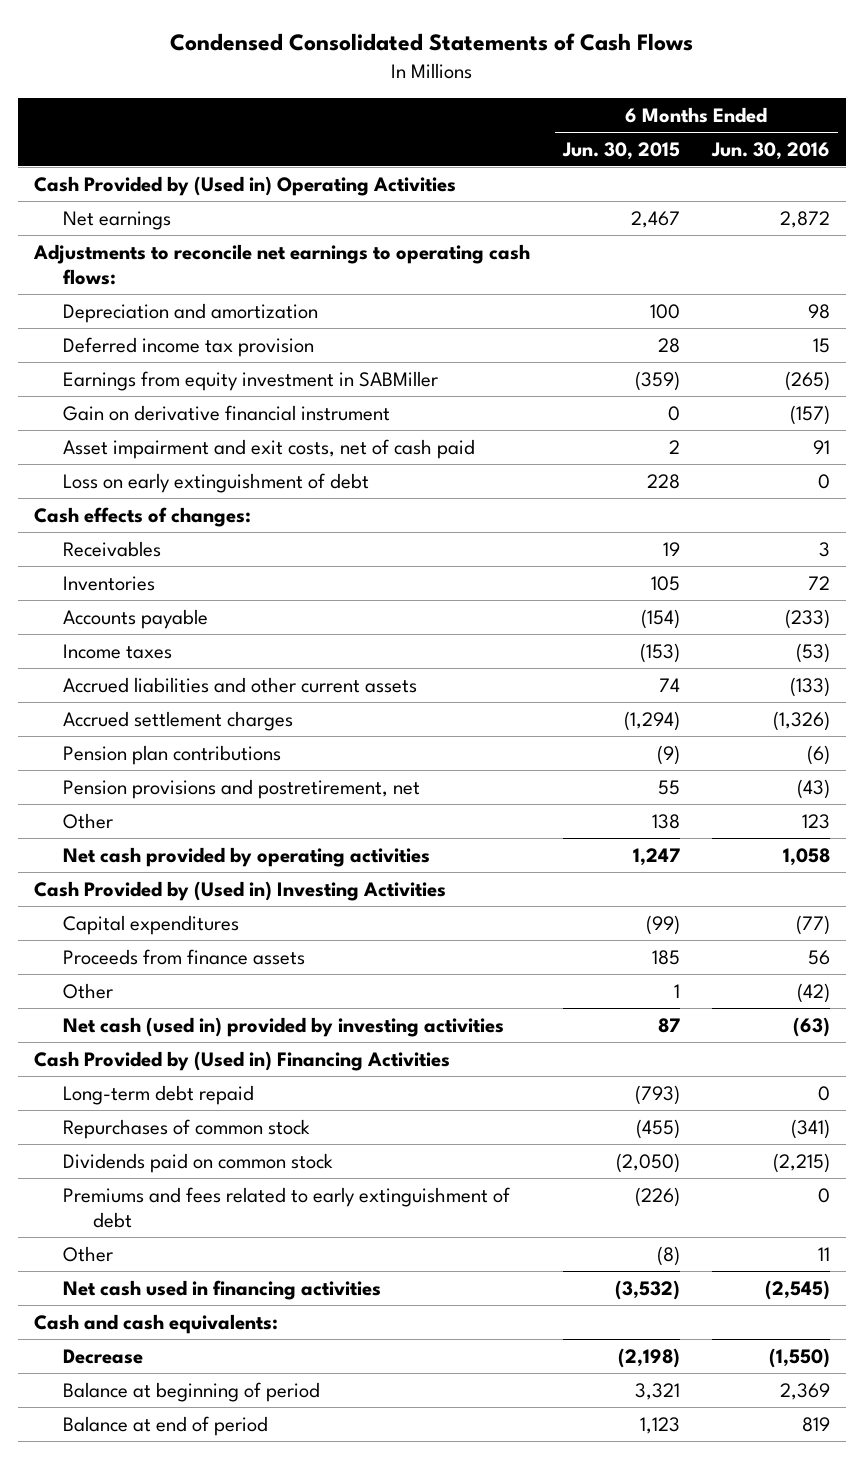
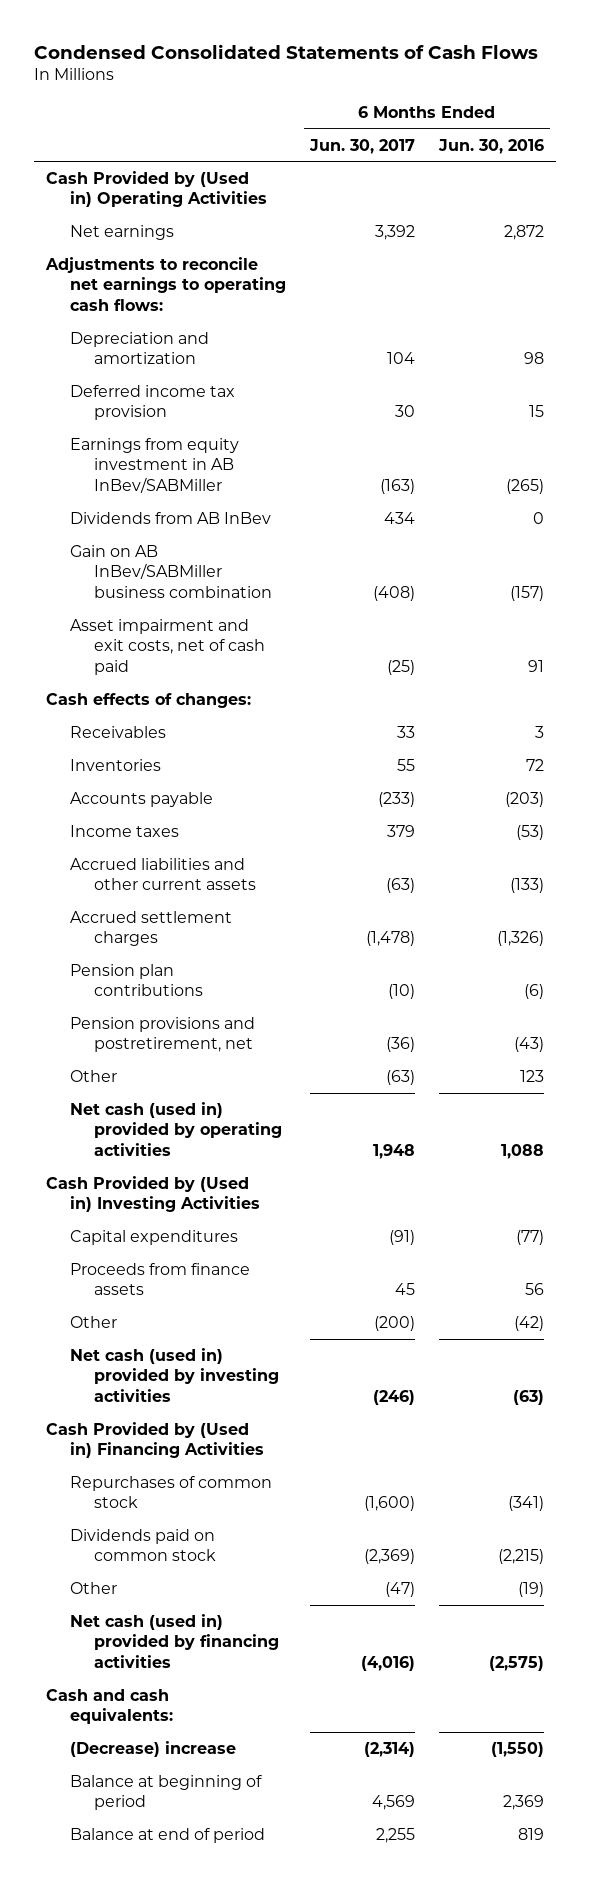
- | 6 Months Ended Jun. 30, 2015 | 6 Months Ended Jun. 30, 2016
+ | 6 Months Ended Jun. 30, 2017 | 6 Months Ended Jun. 30, 2016
- Earnings from equity investment in SABMiller | (359) | (265)
- Gain on derivative financial instrument | 0 | (157)
+ Earnings from equity investment in AB InBev/SABMiller | (163) | (265)
+ Dividends from AB InBev | 434 | 0
+ Gain on AB InBev/SABMiller business combination | (408) | (157)
- Loss on early extinguishment of debt | 228 | 0
- Accounts payable | (154) | (233)
+ Accounts payable | (233) | (203)
- Net cash provided by operating activities | 1,247 | 1,058
+ Net cash (used in) provided by operating activities | 1,948 | 1,088
- Long-term debt repaid | (793) | 0
- Premiums and fees related to early extinguishment of debt | (226) | 0
- Other | (8) | 11
- Net cash used in financing activities | (3,532) | (2,545)
+ Other | (47) | (19)
+ Net cash (used in) provided by financing activities | (4,016) | (2,575)
- Decrease | (2,198) | (1,550)
+ (Decrease) increase | (2,314) | (1,550)

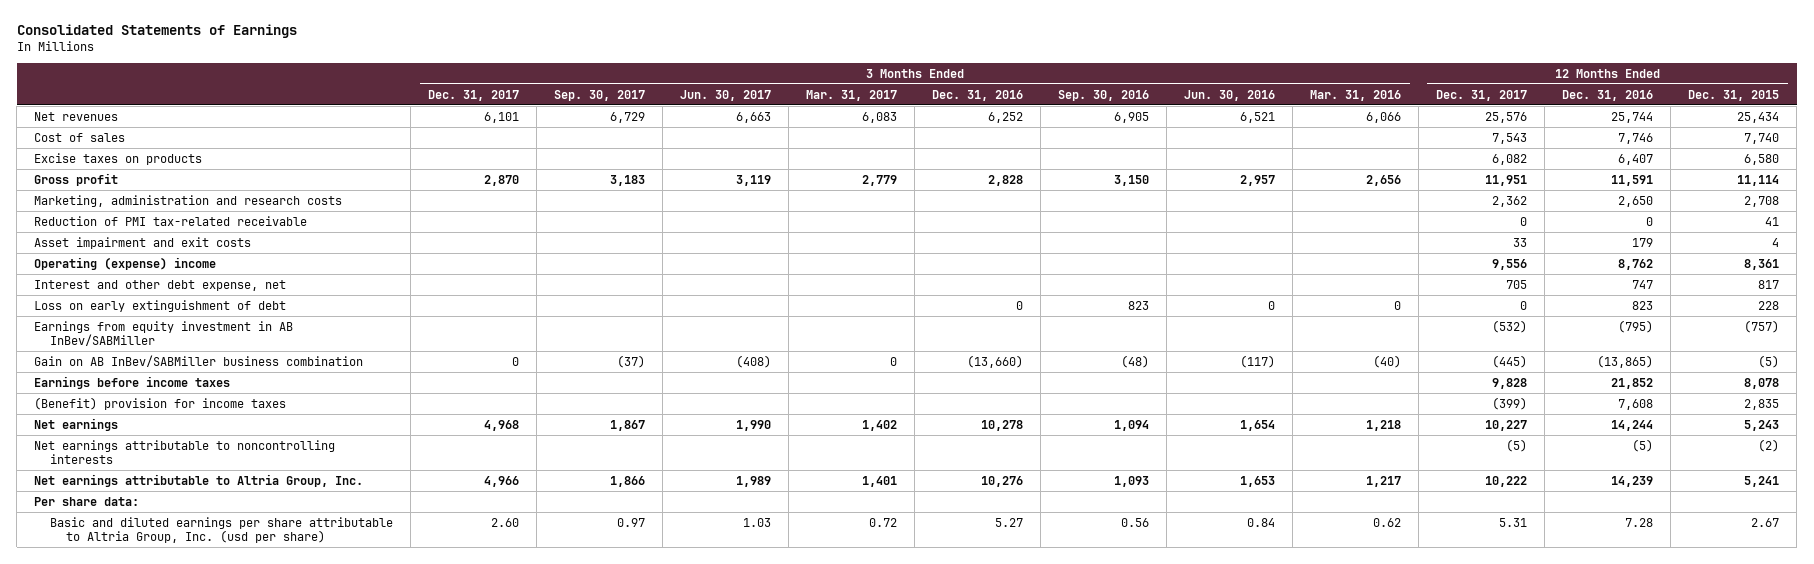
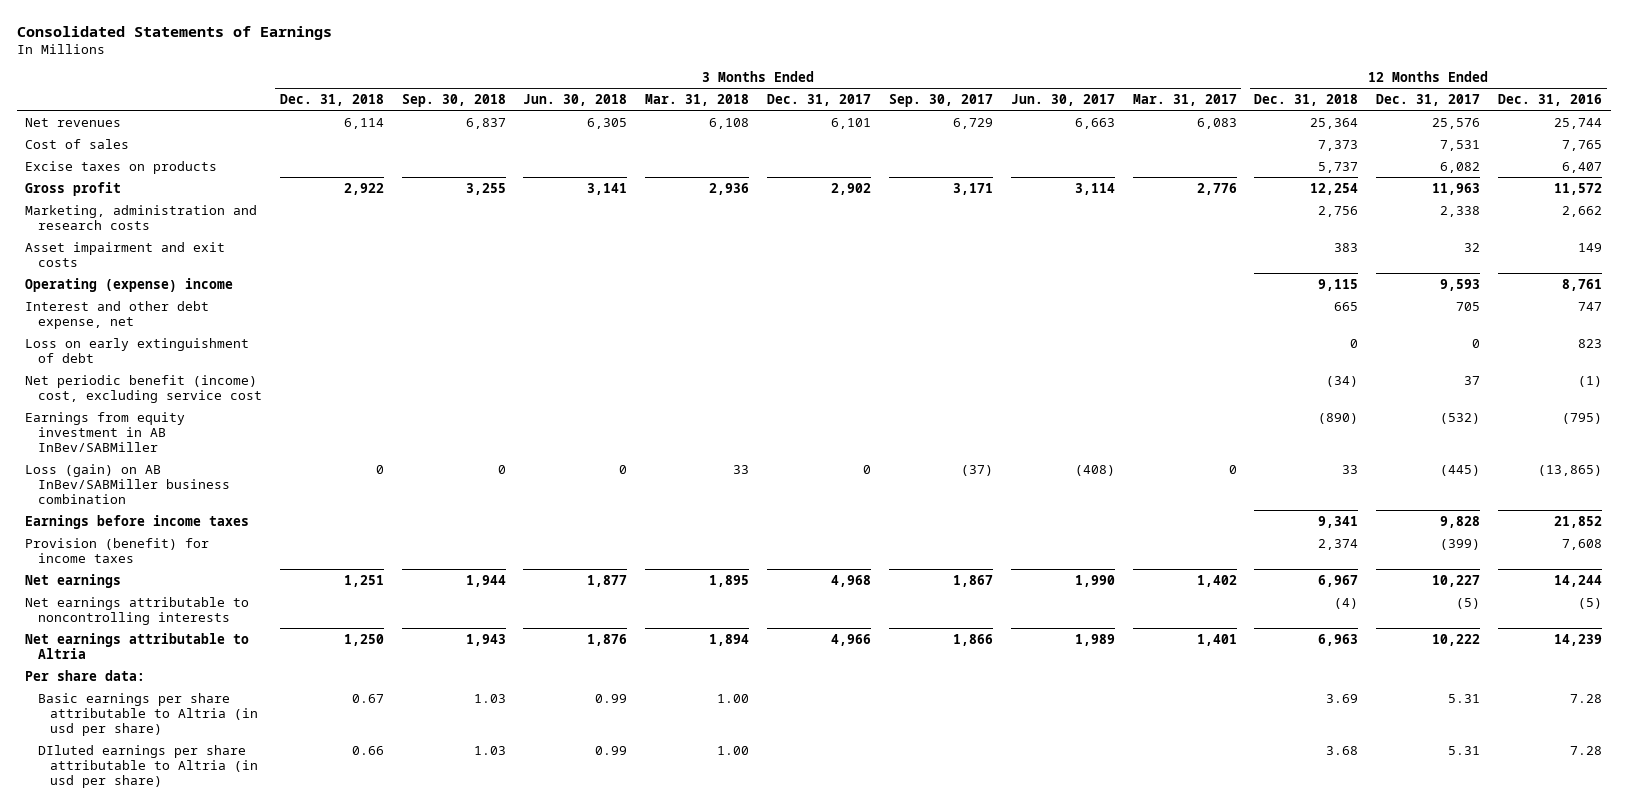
- | 3 Months Ended Dec. 31, 2017 | 3 Months Ended Sep. 30, 2017 | 3 Months Ended Jun. 30, 2017 | 3 Months Ended Mar. 31, 2017 | 3 Months Ended Dec. 31, 2016 | 3 Months Ended Sep. 30, 2016 | 3 Months Ended Jun. 30, 2016 | 3 Months Ended Mar. 31, 2016 | 12 Months Ended Dec. 31, 2017 | 12 Months Ended Dec. 31, 2016 | 12 Months Ended Dec. 31, 2015
+ | 3 Months Ended Dec. 31, 2018 | 3 Months Ended Sep. 30, 2018 | 3 Months Ended Jun. 30, 2018 | 3 Months Ended Mar. 31, 2018 | 3 Months Ended Dec. 31, 2017 | 3 Months Ended Sep. 30, 2017 | 3 Months Ended Jun. 30, 2017 | 3 Months Ended Mar. 31, 2017 | 12 Months Ended Dec. 31, 2018 | 12 Months Ended Dec. 31, 2017 | 12 Months Ended Dec. 31, 2016
- Cost of sales | | | | | | | | | 7,543 | 7,746 | 7,740
+ Cost of sales | | | | | | | | | 7,373 | 7,531 | 7,765
- Gross profit | 2,870 | 3,183 | 3,119 | 2,779 | 2,828 | 3,150 | 2,957 | 2,656 | 11,951 | 11,591 | 11,114
- Marketing, administration and research costs | | | | | | | | | 2,362 | 2,650 | 2,708
- Reduction of PMI tax-related receivable | | | | | | | | | 0 | 0 | 41
- Asset impairment and exit costs | | | | | | | | | 33 | 179 | 4
- Operating (expense) income | | | | | | | | | 9,556 | 8,762 | 8,361
+ Gross profit | 2,922 | 3,255 | 3,141 | 2,936 | 2,902 | 3,171 | 3,114 | 2,776 | 12,254 | 11,963 | 11,572
+ Marketing, administration and research costs | | | | | | | | | 2,756 | 2,338 | 2,662
+ Asset impairment and exit costs | | | | | | | | | 383 | 32 | 149
+ Operating (expense) income | | | | | | | | | 9,115 | 9,593 | 8,761
+ Net periodic benefit (income) cost, excluding service cost | | | | | | | | | (34) | 37 | (1)
- Gain on AB InBev/SABMiller business combination | 0 | (37) | (408) | 0 | (13,660) | (48) | (117) | (40) | (445) | (13,865) | (5)
+ Loss (gain) on AB InBev/SABMiller business combination | 0 | 0 | 0 | 33 | 0 | (37) | (408) | 0 | 33 | (445) | (13,865)
- (Benefit) provision for income taxes | | | | | | | | | (399) | 7,608 | 2,835
+ Provision (benefit) for income taxes | | | | | | | | | 2,374 | (399) | 7,608
- Net earnings attributable to Altria Group, Inc. | 4,966 | 1,866 | 1,989 | 1,401 | 10,276 | 1,093 | 1,653 | 1,217 | 10,222 | 14,239 | 5,241
+ Net earnings attributable to Altria | 1,250 | 1,943 | 1,876 | 1,894 | 4,966 | 1,866 | 1,989 | 1,401 | 6,963 | 10,222 | 14,239
- Basic and diluted earnings per share attributable to Altria Group, Inc. (usd per share) | 2.60 | 0.97 | 1.03 | 0.72 | 5.27 | 0.56 | 0.84 | 0.62 | 5.31 | 7.28 | 2.67
+ Basic earnings per share attributable to Altria (in usd per share) | 0.67 | 1.03 | 0.99 | 1.00 | | | | | 3.69 | 5.31 | 7.28
+ DIluted earnings per share attributable to Altria (in usd per share) | 0.66 | 1.03 | 0.99 | 1.00 | | | | | 3.68 | 5.31 | 7.28

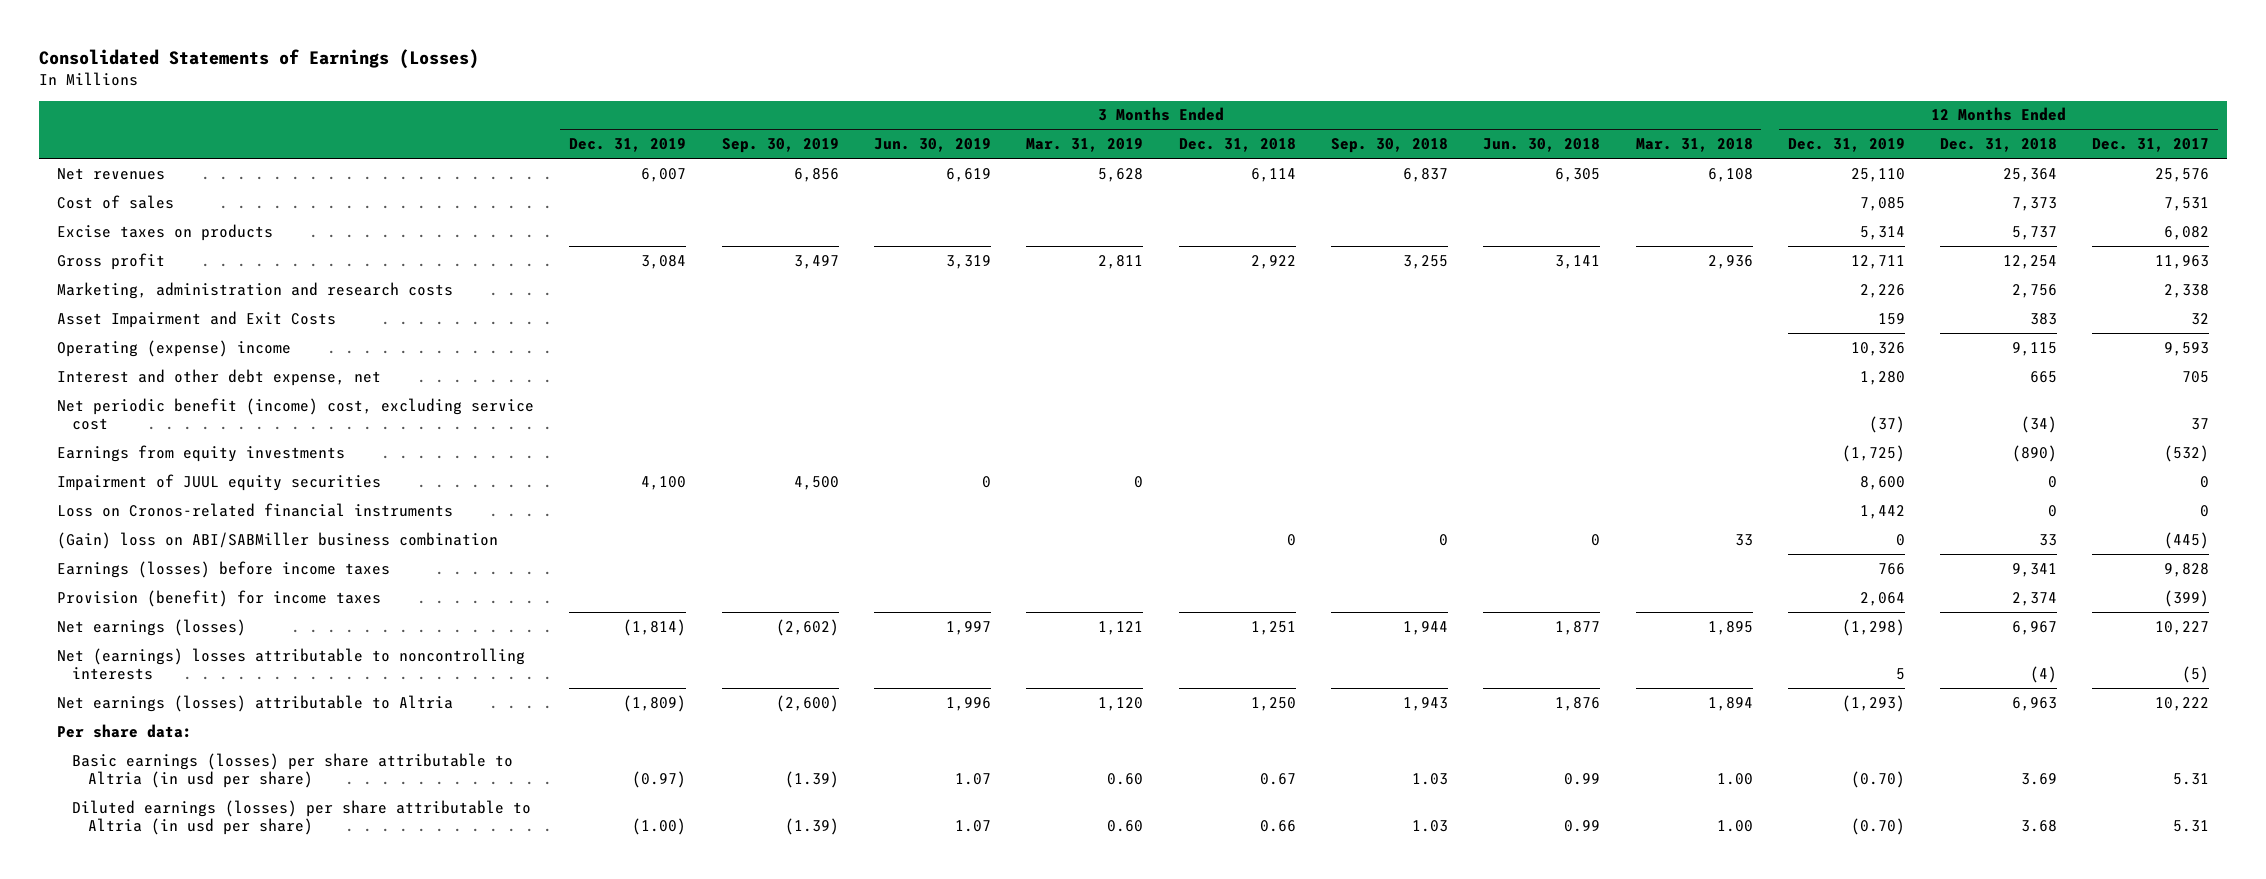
- Consolidated Statements of Earnings
+ Consolidated Statements of Earnings (Losses)
- | 3 Months Ended Dec. 31, 2018 | 3 Months Ended Sep. 30, 2018 | 3 Months Ended Jun. 30, 2018 | 3 Months Ended Mar. 31, 2018 | 3 Months Ended Dec. 31, 2017 | 3 Months Ended Sep. 30, 2017 | 3 Months Ended Jun. 30, 2017 | 3 Months Ended Mar. 31, 2017 | 12 Months Ended Dec. 31, 2018 | 12 Months Ended Dec. 31, 2017 | 12 Months Ended Dec. 31, 2016
+ | 3 Months Ended Dec. 31, 2019 | 3 Months Ended Sep. 30, 2019 | 3 Months Ended Jun. 30, 2019 | 3 Months Ended Mar. 31, 2019 | 3 Months Ended Dec. 31, 2018 | 3 Months Ended Sep. 30, 2018 | 3 Months Ended Jun. 30, 2018 | 3 Months Ended Mar. 31, 2018 | 12 Months Ended Dec. 31, 2019 | 12 Months Ended Dec. 31, 2018 | 12 Months Ended Dec. 31, 2017
- Asset impairment and exit costs | | | | | | | | | 383 | 32 | 149
+ Asset Impairment and Exit Costs | | | | | | | | | 159 | 383 | 32
- Loss on early extinguishment of debt | | | | | | | | | 0 | 0 | 823
- Earnings from equity investment in AB InBev/SABMiller | | | | | | | | | (890) | (532) | (795)
- Loss (gain) on AB InBev/SABMiller business combination | 0 | 0 | 0 | 33 | 0 | (37) | (408) | 0 | 33 | (445) | (13,865)
- Earnings before income taxes | | | | | | | | | 9,341 | 9,828 | 21,852
+ Earnings from equity investments | | | | | | | | | (1,725) | (890) | (532)
+ Impairment of JUUL equity securities | 4,100 | 4,500 | 0 | 0 | | | | | 8,600 | 0 | 0
+ Loss on Cronos-related financial instruments | | | | | | | | | 1,442 | 0 | 0
+ (Gain) loss on ABI/SABMiller business combination | | | | | 0 | 0 | 0 | 33 | 0 | 33 | (445)
+ Earnings (losses) before income taxes | | | | | | | | | 766 | 9,341 | 9,828
- Net earnings | 1,251 | 1,944 | 1,877 | 1,895 | 4,968 | 1,867 | 1,990 | 1,402 | 6,967 | 10,227 | 14,244
- Net earnings attributable to noncontrolling interests | | | | | | | | | (4) | (5) | (5)
- Net earnings attributable to Altria | 1,250 | 1,943 | 1,876 | 1,894 | 4,966 | 1,866 | 1,989 | 1,401 | 6,963 | 10,222 | 14,239
+ Net earnings (losses) | (1,814) | (2,602) | 1,997 | 1,121 | 1,251 | 1,944 | 1,877 | 1,895 | (1,298) | 6,967 | 10,227
+ Net (earnings) losses attributable to noncontrolling interests | | | | | | | | | 5 | (4) | (5)
+ Net earnings (losses) attributable to Altria | (1,809) | (2,600) | 1,996 | 1,120 | 1,250 | 1,943 | 1,876 | 1,894 | (1,293) | 6,963 | 10,222
- Basic earnings per share attributable to Altria (in usd per share) | 0.67 | 1.03 | 0.99 | 1.00 | | | | | 3.69 | 5.31 | 7.28
- DIluted earnings per share attributable to Altria (in usd per share) | 0.66 | 1.03 | 0.99 | 1.00 | | | | | 3.68 | 5.31 | 7.28
+ Basic earnings (losses) per share attributable to Altria (in usd per share) | (0.97) | (1.39) | 1.07 | 0.60 | 0.67 | 1.03 | 0.99 | 1.00 | (0.70) | 3.69 | 5.31
+ Diluted earnings (losses) per share attributable to Altria (in usd per share) | (1.00) | (1.39) | 1.07 | 0.60 | 0.66 | 1.03 | 0.99 | 1.00 | (0.70) | 3.68 | 5.31

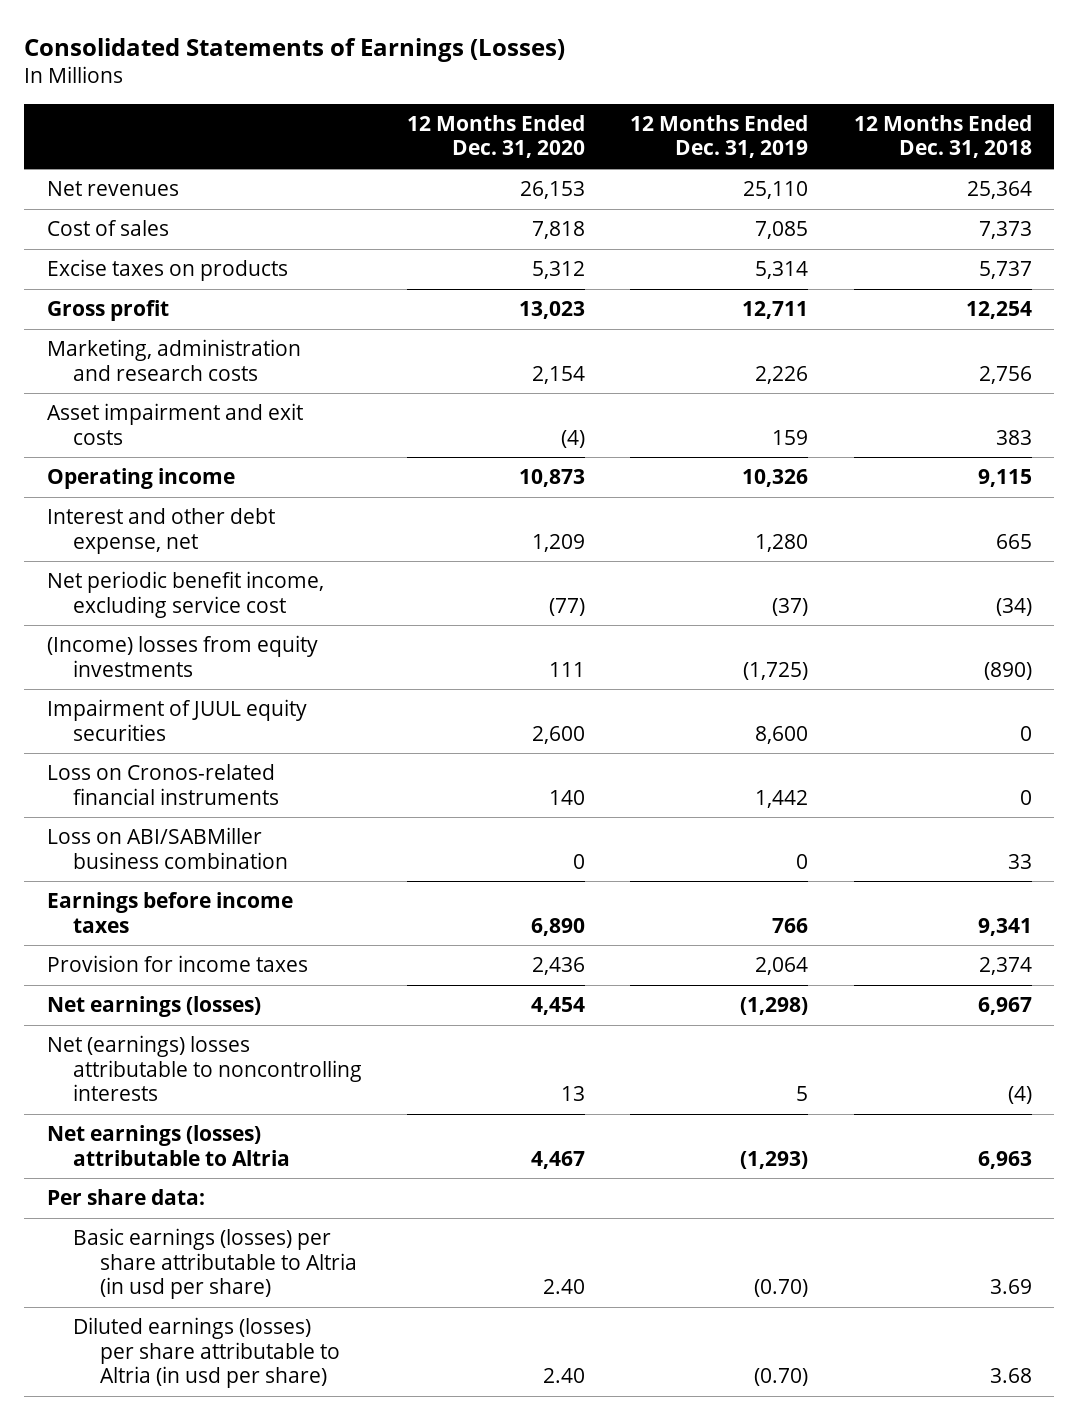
- | 3 Months Ended Dec. 31, 2019 | 3 Months Ended Sep. 30, 2019 | 3 Months Ended Jun. 30, 2019 | 3 Months Ended Mar. 31, 2019 | 3 Months Ended Dec. 31, 2018 | 3 Months Ended Sep. 30, 2018 | 3 Months Ended Jun. 30, 2018 | 3 Months Ended Mar. 31, 2018 | 12 Months Ended Dec. 31, 2019 | 12 Months Ended Dec. 31, 2018 | 12 Months Ended Dec. 31, 2017
+ | 12 Months Ended Dec. 31, 2020 | 12 Months Ended Dec. 31, 2019 | 12 Months Ended Dec. 31, 2018
- Asset Impairment and Exit Costs | | | | | | | | | 159 | 383 | 32
- Operating (expense) income | | | | | | | | | 10,326 | 9,115 | 9,593
+ Asset impairment and exit costs | (4) | 159 | 383
+ Operating income | 10,873 | 10,326 | 9,115
- Net periodic benefit (income) cost, excluding service cost | | | | | | | | | (37) | (34) | 37
- Earnings from equity investments | | | | | | | | | (1,725) | (890) | (532)
+ Net periodic benefit income, excluding service cost | (77) | (37) | (34)
+ (Income) losses from equity investments | 111 | (1,725) | (890)
- (Gain) loss on ABI/SABMiller business combination | | | | | 0 | 0 | 0 | 33 | 0 | 33 | (445)
- Earnings (losses) before income taxes | | | | | | | | | 766 | 9,341 | 9,828
- Provision (benefit) for income taxes | | | | | | | | | 2,064 | 2,374 | (399)
+ Loss on ABI/SABMiller business combination | 0 | 0 | 33
+ Earnings before income taxes | 6,890 | 766 | 9,341
+ Provision for income taxes | 2,436 | 2,064 | 2,374

